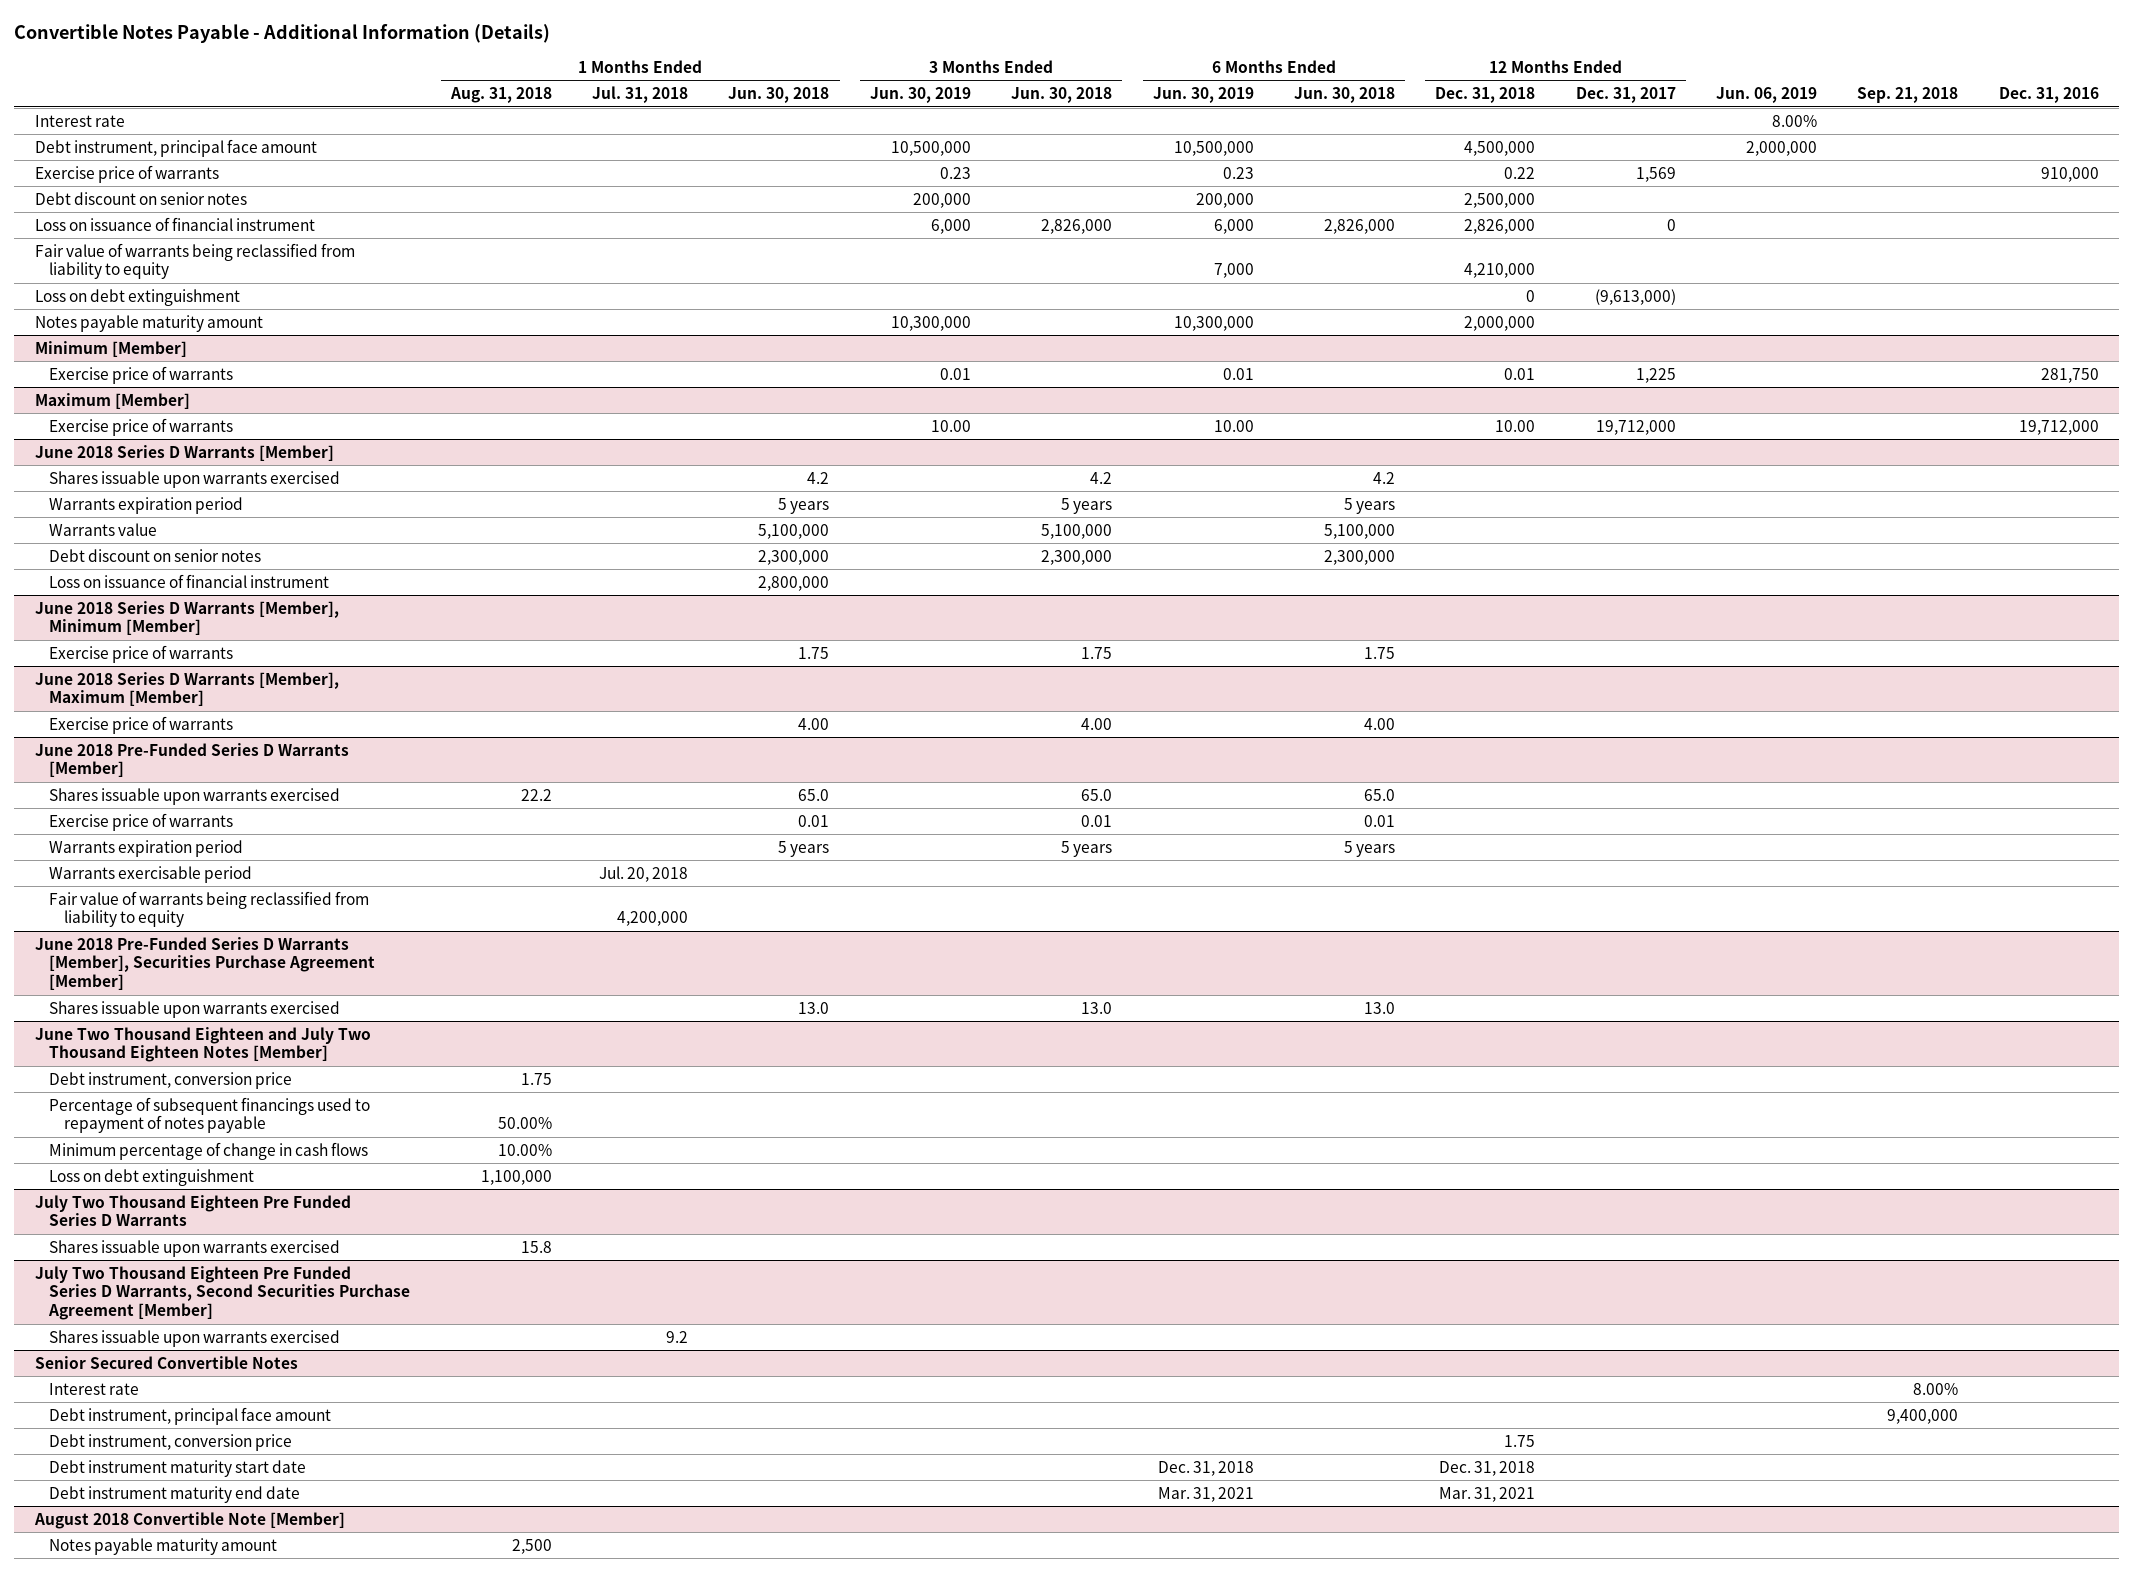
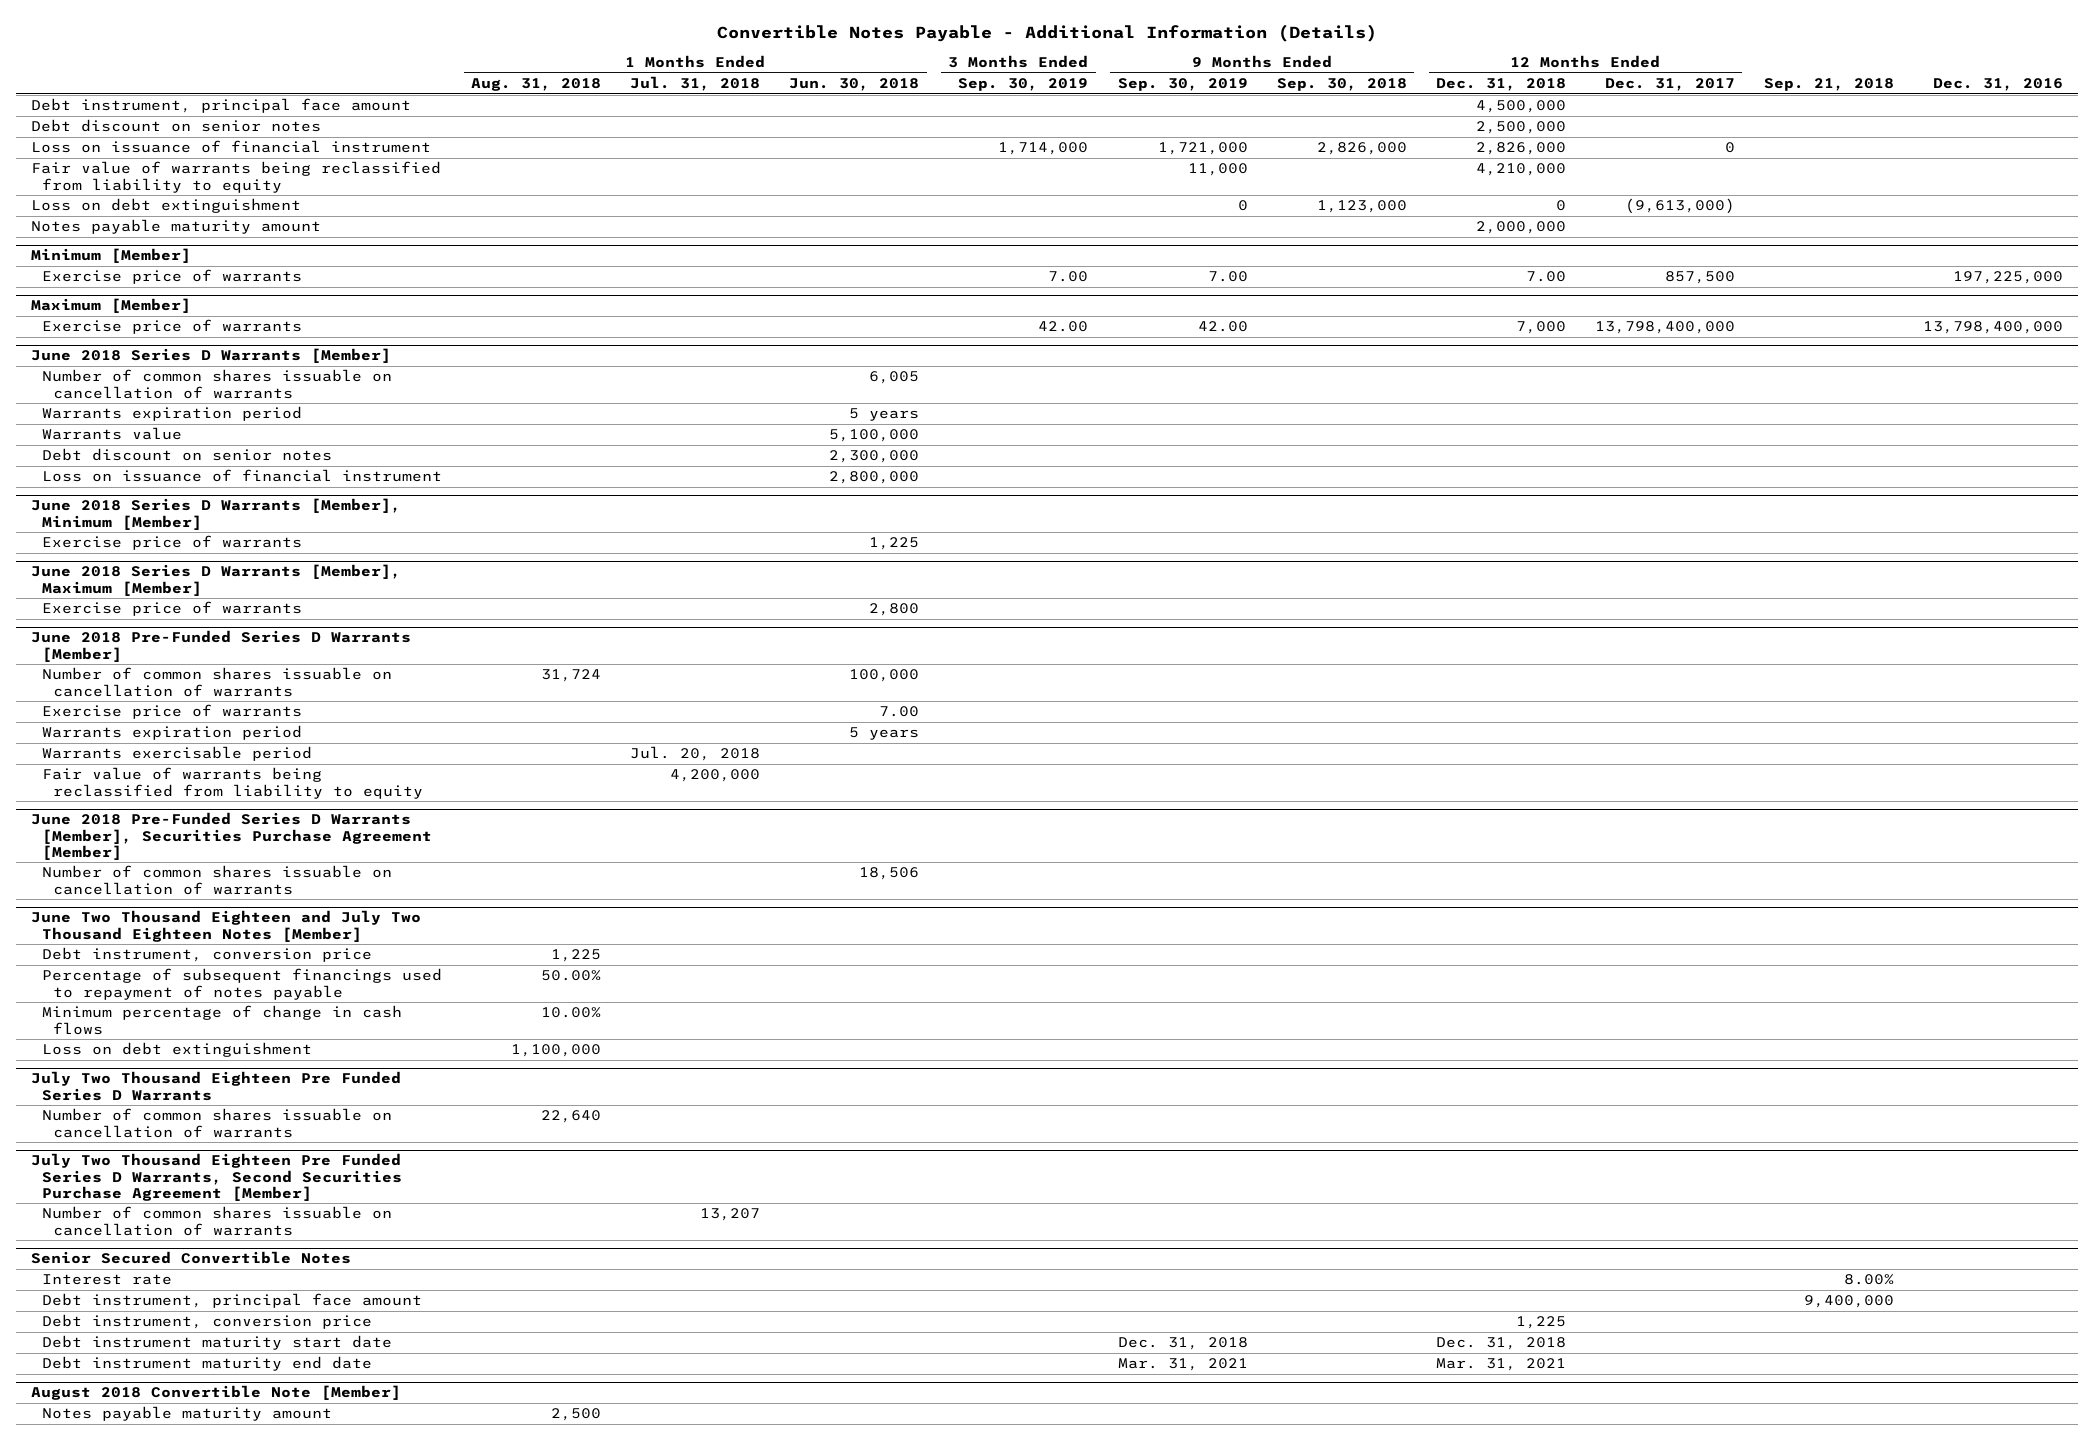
- | 1 Months Ended Aug. 31, 2018 | 1 Months Ended Jul. 31, 2018 | 1 Months Ended Jun. 30, 2018 | 3 Months Ended Jun. 30, 2019 | 3 Months Ended Jun. 30, 2018 | 6 Months Ended Jun. 30, 2019 | 6 Months Ended Jun. 30, 2018 | 12 Months Ended Dec. 31, 2018 | 12 Months Ended Dec. 31, 2017 | Jun. 06, 2019 | Sep. 21, 2018 | Dec. 31, 2016
+ | 1 Months Ended Aug. 31, 2018 | 1 Months Ended Jul. 31, 2018 | 1 Months Ended Jun. 30, 2018 | 3 Months Ended Sep. 30, 2019 | 9 Months Ended Sep. 30, 2019 | 9 Months Ended Sep. 30, 2018 | 12 Months Ended Dec. 31, 2018 | 12 Months Ended Dec. 31, 2017 | Sep. 21, 2018 | Dec. 31, 2016
- Interest rate | | | | | | | | | | 8.00% | |
- Exercise price of warrants | | | | 0.23 | | 0.23 | | 0.22 | 1,569 | | | 910,000
@ Minimum [Member]
- Exercise price of warrants | | | | 0.01 | | 0.01 | | 0.01 | 1,225 | | | 281,750
+ Exercise price of warrants | | | | 7.00 | 7.00 | | 7.00 | 857,500 | | 197,225,000
@ Maximum [Member]
- Exercise price of warrants | | | | 10.00 | | 10.00 | | 10.00 | 19,712,000 | | | 19,712,000
+ Exercise price of warrants | | | | 42.00 | 42.00 | | 7,000 | 13,798,400,000 | | 13,798,400,000
@ June 2018 Series D Warrants [Member]
- Shares issuable upon warrants exercised | | | 4.2 | | 4.2 | | 4.2 | | | | |
+ Number of common shares issuable on cancellation of warrants | | | 6,005 | | | | | | |
@ June 2018 Series D Warrants [Member], Minimum [Member]
- Exercise price of warrants | | | 1.75 | | 1.75 | | 1.75 | | | | |
+ Exercise price of warrants | | | 1,225 | | | | | | |
@ June 2018 Series D Warrants [Member], Maximum [Member]
- Exercise price of warrants | | | 4.00 | | 4.00 | | 4.00 | | | | |
+ Exercise price of warrants | | | 2,800 | | | | | | |
@ June 2018 Pre-Funded Series D Warrants [Member]
- Shares issuable upon warrants exercised | 22.2 | | 65.0 | | 65.0 | | 65.0 | | | | |
- Exercise price of warrants | | | 0.01 | | 0.01 | | 0.01 | | | | |
+ Number of common shares issuable on cancellation of warrants | 31,724 | | 100,000 | | | | | | |
+ Exercise price of warrants | | | 7.00 | | | | | | |
@ June 2018 Pre-Funded Series D Warrants [Member], Securities Purchase Agreement [Member]
- Shares issuable upon warrants exercised | | | 13.0 | | 13.0 | | 13.0 | | | | |
+ Number of common shares issuable on cancellation of warrants | | | 18,506 | | | | | | |
@ June Two Thousand Eighteen and July Two Thousand Eighteen Notes [Member]
- Debt instrument, conversion price | 1.75 | | | | | | | | | | |
+ Debt instrument, conversion price | 1,225 | | | | | | | | |
@ July Two Thousand Eighteen Pre Funded Series D Warrants
- Shares issuable upon warrants exercised | 15.8 | | | | | | | | | | |
+ Number of common shares issuable on cancellation of warrants | 22,640 | | | | | | | | |
@ July Two Thousand Eighteen Pre Funded Series D Warrants, Second Securities Purchase Agreement [Member]
- Shares issuable upon warrants exercised | | 9.2 | | | | | | | | | |
+ Number of common shares issuable on cancellation of warrants | | 13,207 | | | | | | | |
@ Senior Secured Convertible Notes
- Debt instrument, conversion price | | | | | | | | 1.75 | | | |
+ Debt instrument, conversion price | | | | | | | 1,225 | | |

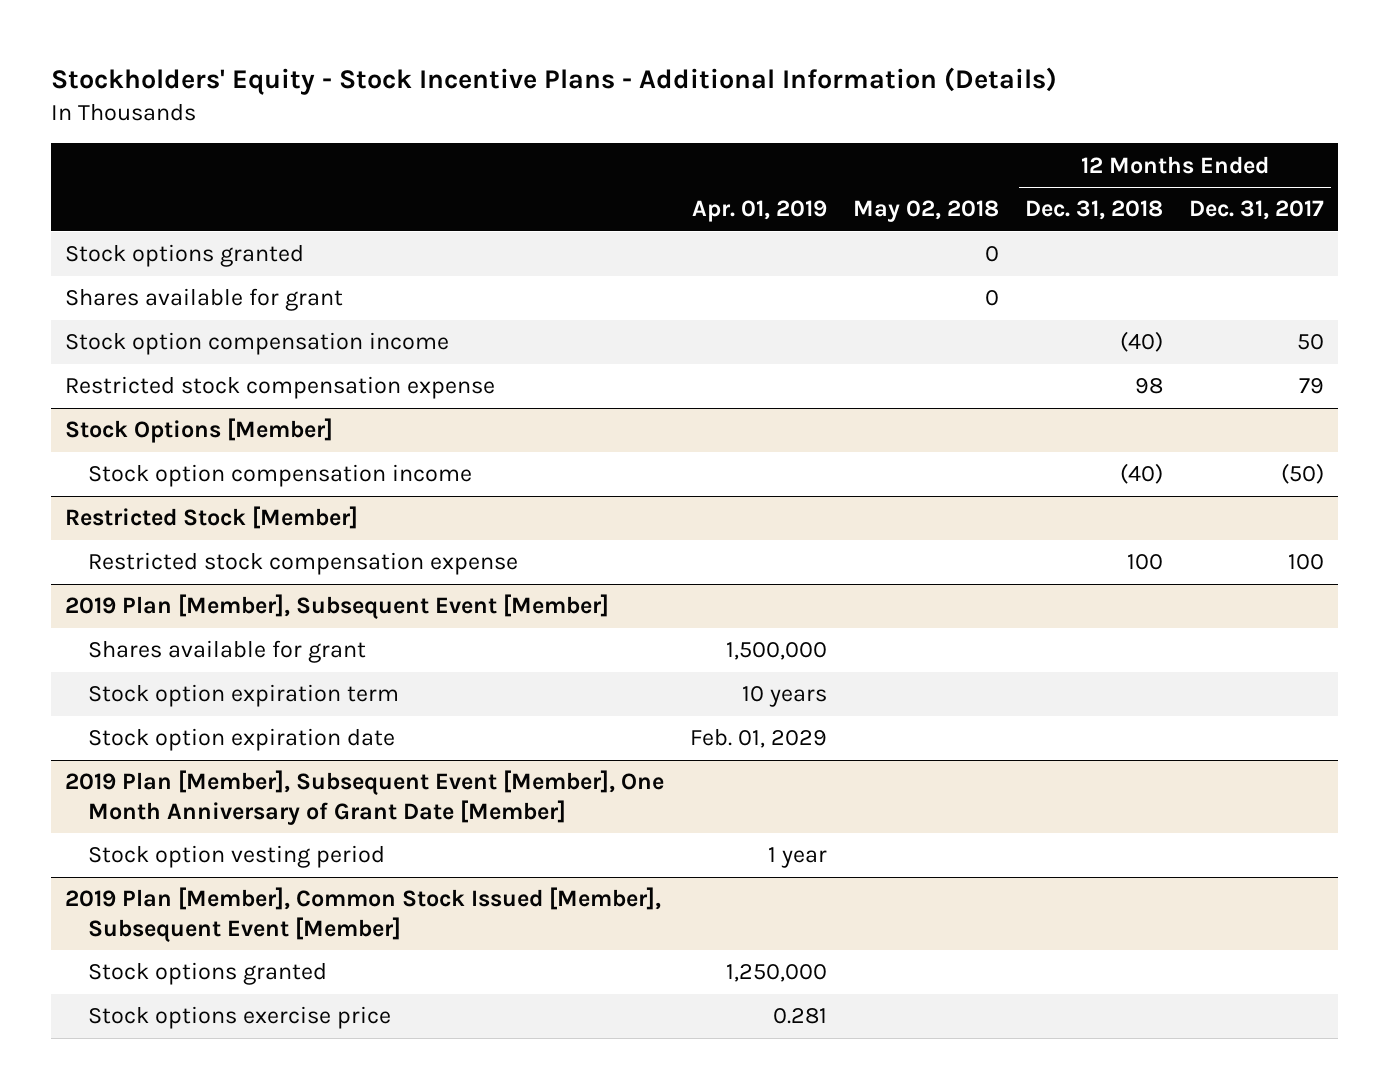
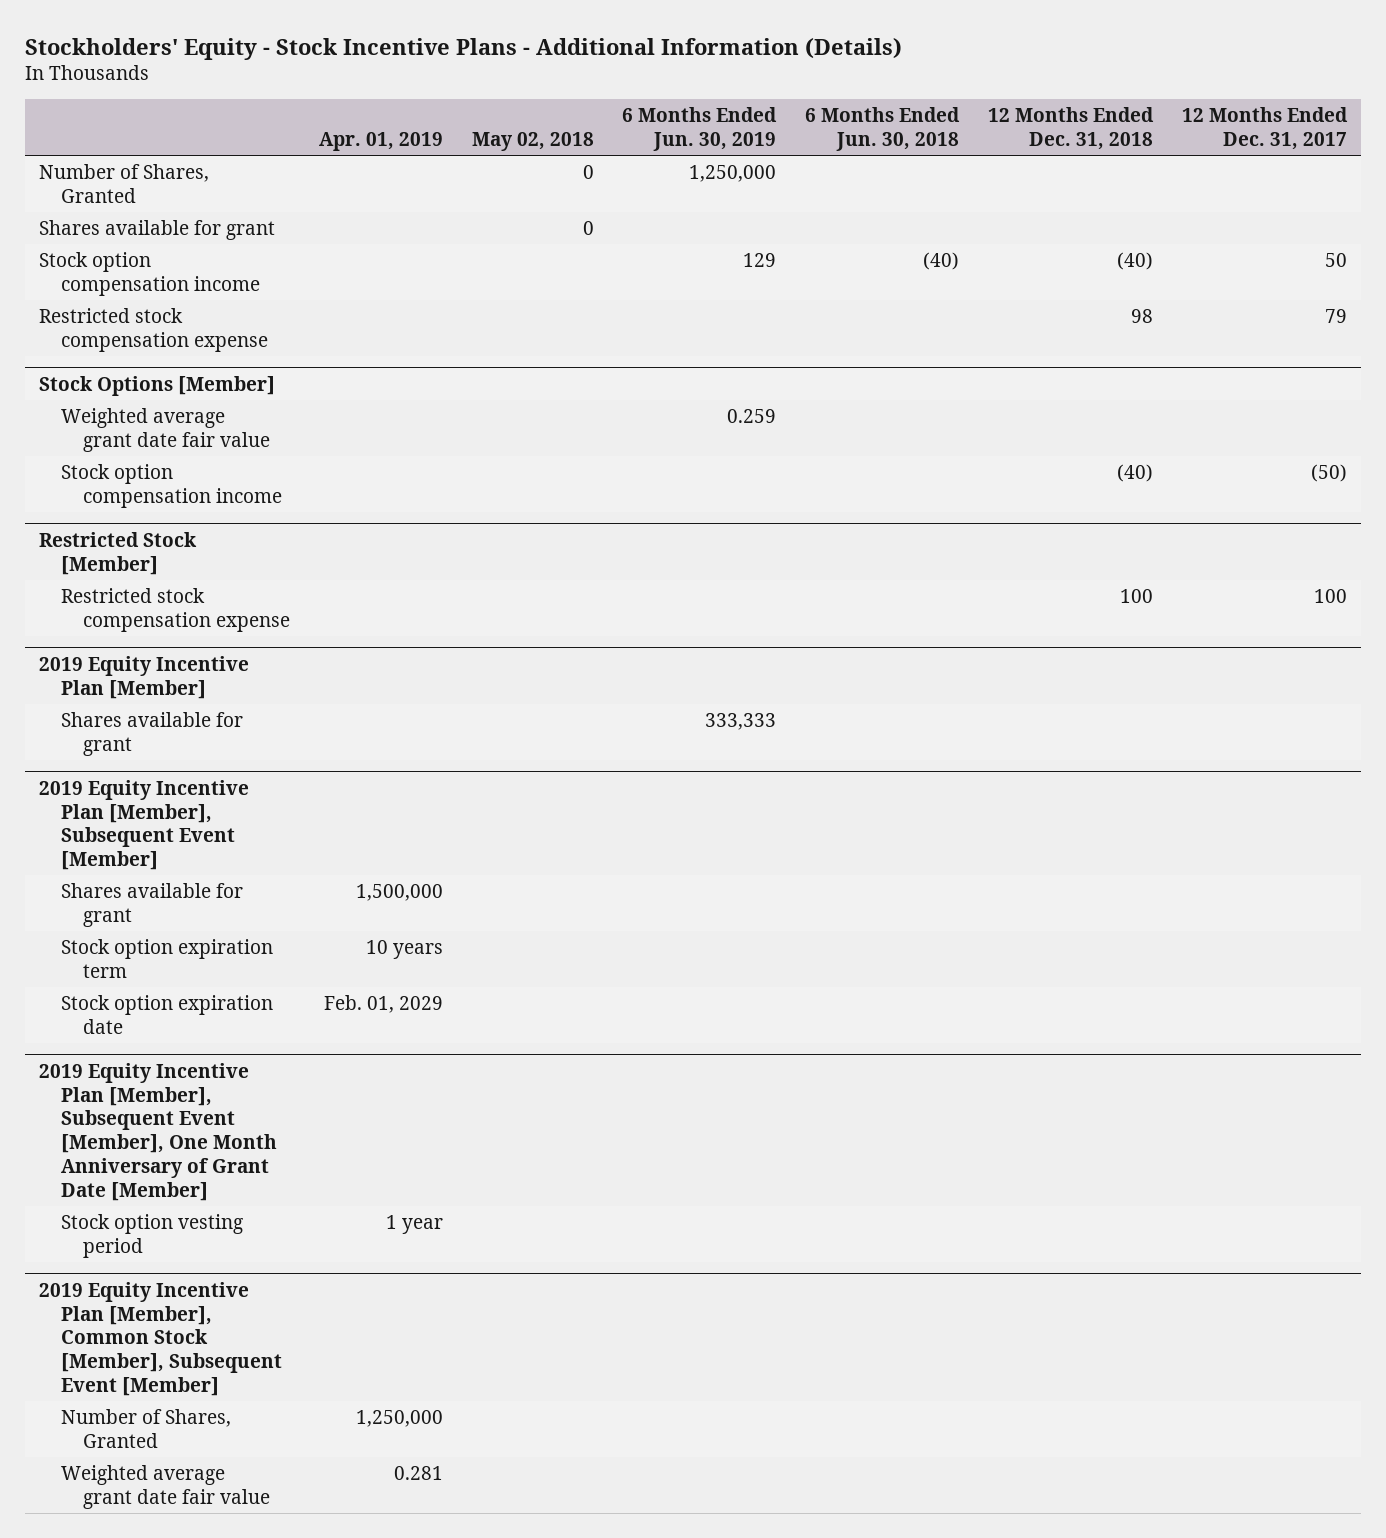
- | Apr. 01, 2019 | May 02, 2018 | 12 Months Ended Dec. 31, 2018 | 12 Months Ended Dec. 31, 2017
+ | Apr. 01, 2019 | May 02, 2018 | 6 Months Ended Jun. 30, 2019 | 6 Months Ended Jun. 30, 2018 | 12 Months Ended Dec. 31, 2018 | 12 Months Ended Dec. 31, 2017
- Stock options granted | | 0 | |
+ Number of Shares, Granted | | 0 | 1,250,000 | | |
@ Stock Options [Member]
+ Weighted average grant date fair value | | | 0.259 | | |
- 2019 Plan [Member], Subsequent Event [Member]
+ 2019 Equity Incentive Plan [Member]
+ Shares available for grant | | | 333,333 | | |
+ 2019 Equity Incentive Plan [Member], Subsequent Event [Member]
- 2019 Plan [Member], Subsequent Event [Member], One Month Anniversary of Grant Date [Member]
+ 2019 Equity Incentive Plan [Member], Subsequent Event [Member], One Month Anniversary of Grant Date [Member]
- 2019 Plan [Member], Common Stock Issued [Member], Subsequent Event [Member]
- Stock options granted | 1,250,000 | | |
- Stock options exercise price | 0.281 | | |
+ 2019 Equity Incentive Plan [Member], Common Stock [Member], Subsequent Event [Member]
+ Number of Shares, Granted | 1,250,000 | | | | |
+ Weighted average grant date fair value | 0.281 | | | | |

